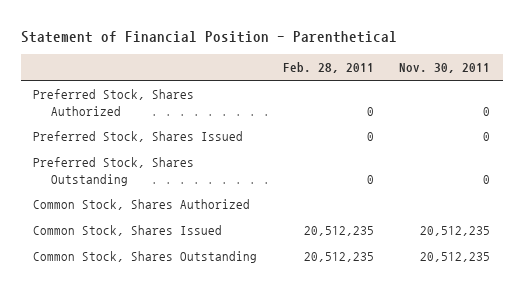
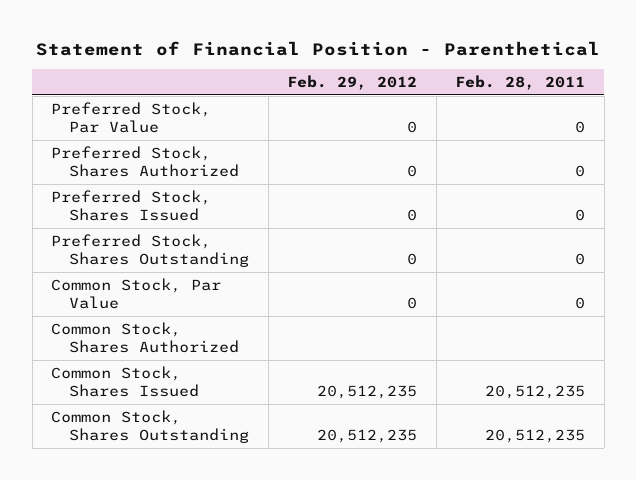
- | Feb. 28, 2011 | Nov. 30, 2011
+ | Feb. 29, 2012 | Feb. 28, 2011
+ Preferred Stock, Par Value | 0 | 0
+ Common Stock, Par Value | 0 | 0

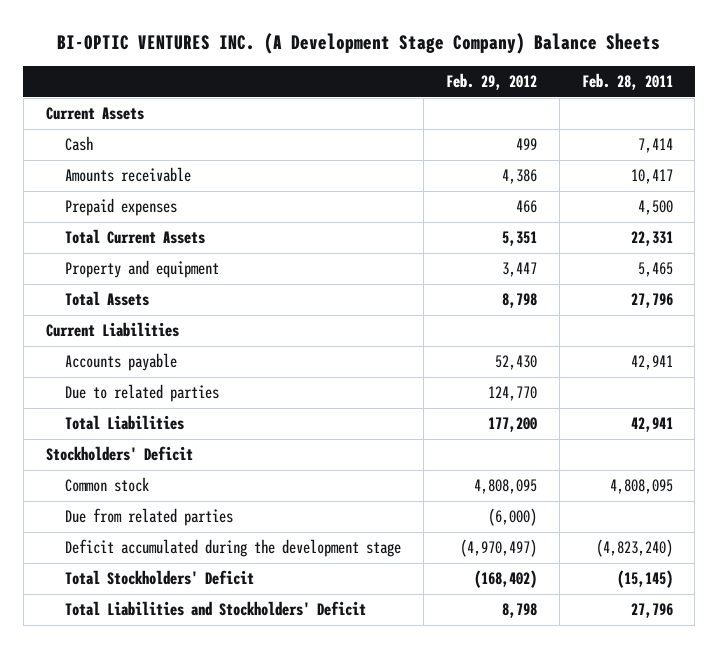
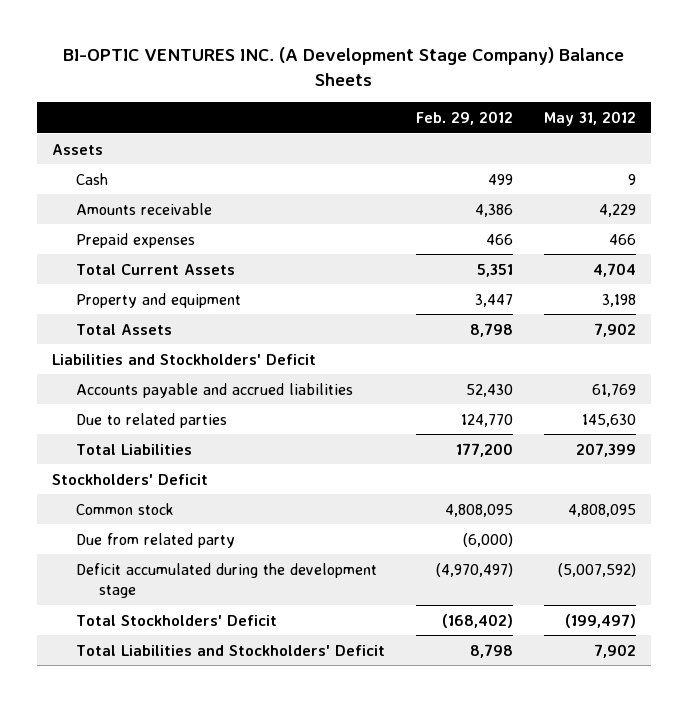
- | Feb. 29, 2012 | Feb. 28, 2011
+ | Feb. 29, 2012 | May 31, 2012
- Current Assets
+ Assets
- Current Liabilities
- Accounts payable | 52,430 | 42,941
+ Liabilities and Stockholders' Deficit
+ Accounts payable and accrued liabilities | 52,430 | 61,769
- Due from related parties | (6,000) |
+ Due from related party | (6,000) |

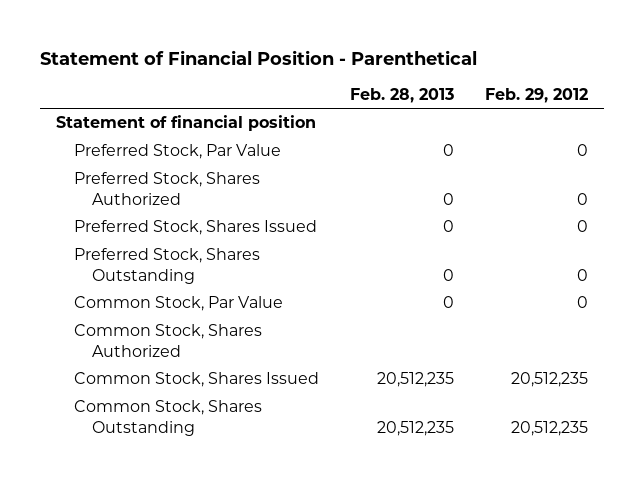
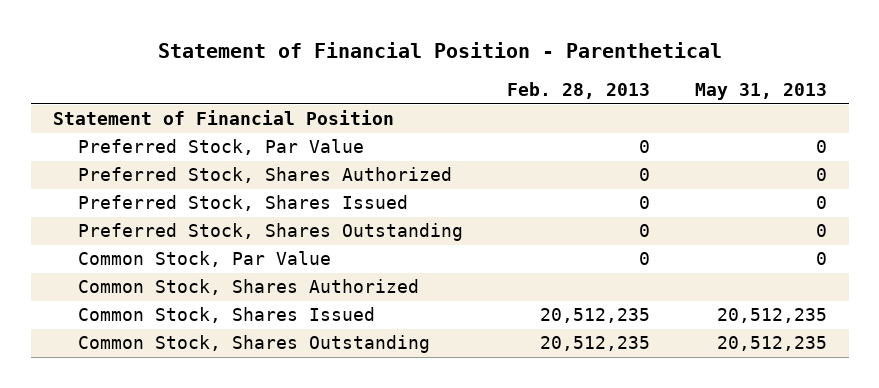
- | Feb. 28, 2013 | Feb. 29, 2012
+ | Feb. 28, 2013 | May 31, 2013
- Statement of financial position
+ Statement of Financial Position

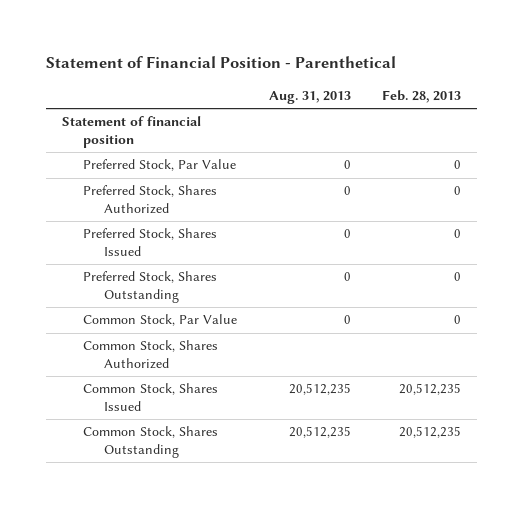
- | Feb. 28, 2013 | May 31, 2013
+ | Aug. 31, 2013 | Feb. 28, 2013
- Statement of Financial Position
+ Statement of financial position

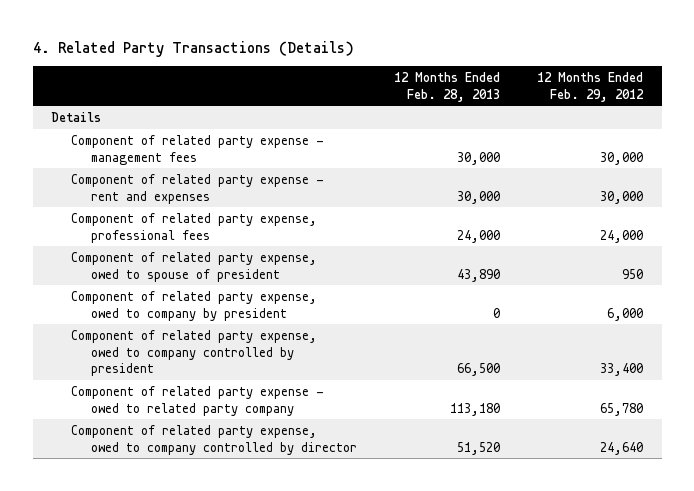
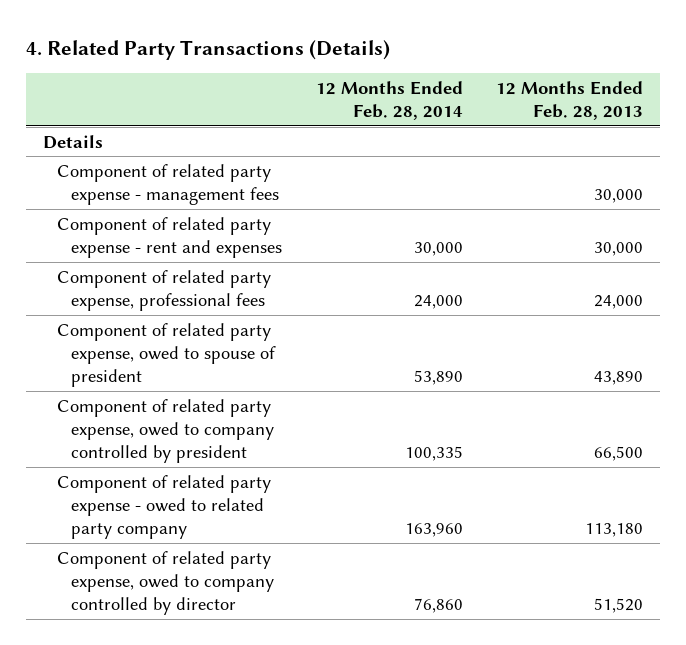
- | 12 Months Ended Feb. 28, 2013 | 12 Months Ended Feb. 29, 2012
+ | 12 Months Ended Feb. 28, 2014 | 12 Months Ended Feb. 28, 2013
- Component of related party expense, owed to company by president | 0 | 6,000

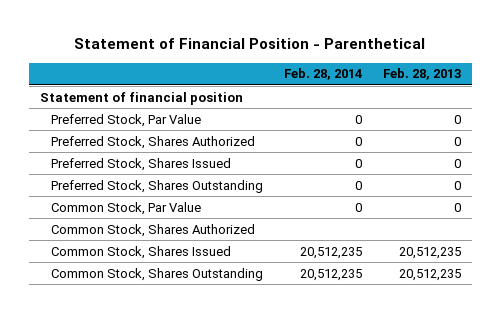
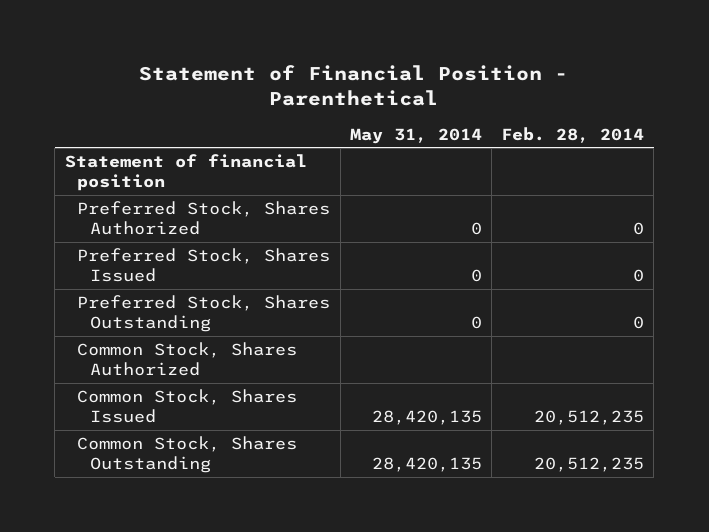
- | Feb. 28, 2014 | Feb. 28, 2013
+ | May 31, 2014 | Feb. 28, 2014
- Preferred Stock, Par Value | 0 | 0
- Common Stock, Par Value | 0 | 0

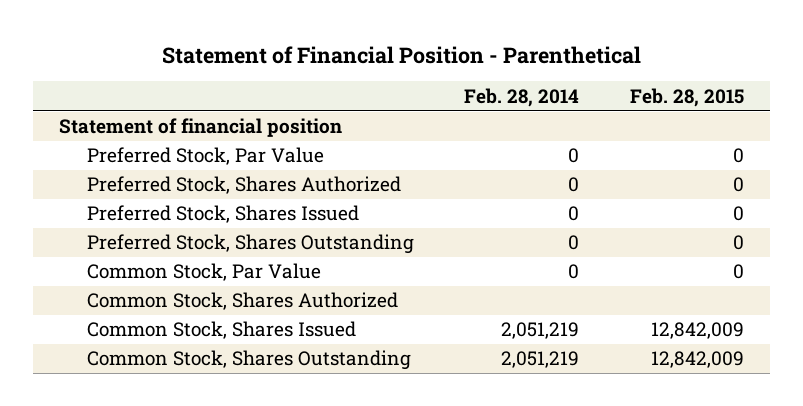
- | May 31, 2014 | Feb. 28, 2014
+ | Feb. 28, 2014 | Feb. 28, 2015
+ Preferred Stock, Par Value | 0 | 0
+ Common Stock, Par Value | 0 | 0
- Common Stock, Shares Issued | 28,420,135 | 20,512,235
- Common Stock, Shares Outstanding | 28,420,135 | 20,512,235
+ Common Stock, Shares Issued | 2,051,219 | 12,842,009
+ Common Stock, Shares Outstanding | 2,051,219 | 12,842,009

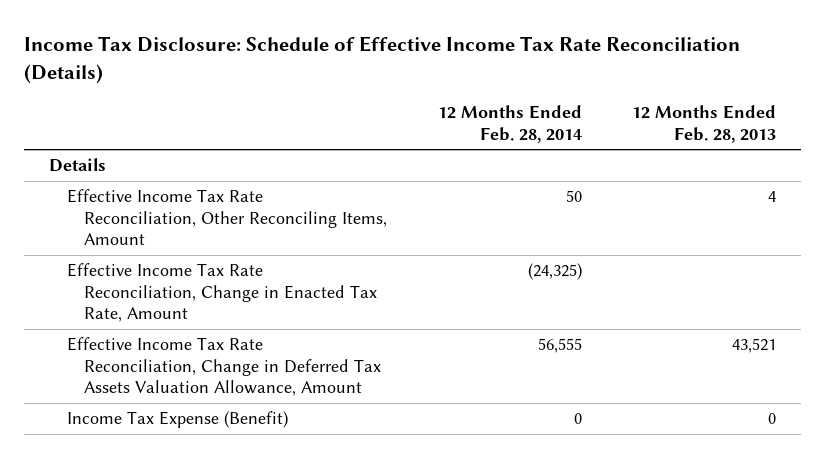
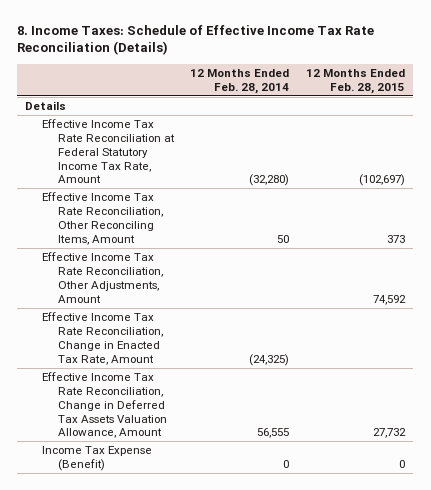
- Income Tax Disclosure: Schedule of Effective Income Tax Rate Reconciliation (Details)
+ 8. Income Taxes: Schedule of Effective Income Tax Rate Reconciliation (Details)
- | 12 Months Ended Feb. 28, 2014 | 12 Months Ended Feb. 28, 2013
+ | 12 Months Ended Feb. 28, 2014 | 12 Months Ended Feb. 28, 2015
+ Effective Income Tax Rate Reconciliation at Federal Statutory Income Tax Rate, Amount | (32,280) | (102,697)
+ Effective Income Tax Rate Reconciliation, Other Adjustments, Amount | | 74,592

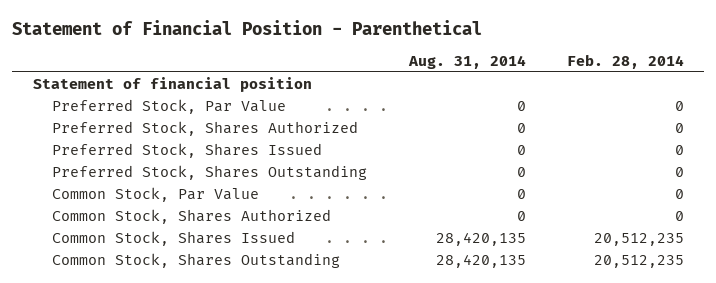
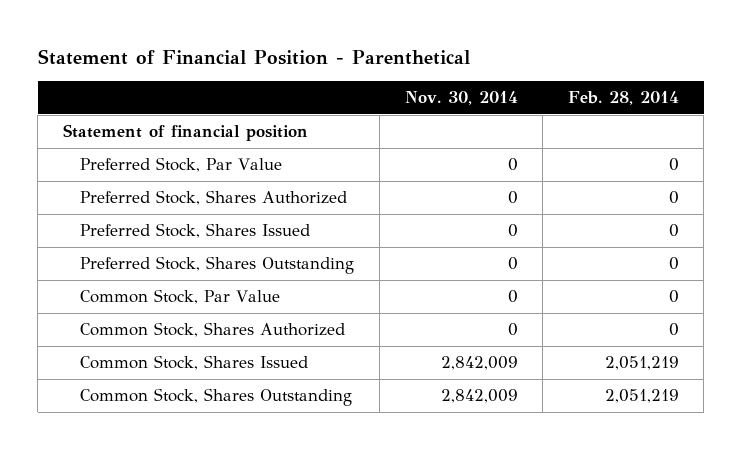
- | Aug. 31, 2014 | Feb. 28, 2014
+ | Nov. 30, 2014 | Feb. 28, 2014
- Common Stock, Shares Issued | 28,420,135 | 20,512,235
- Common Stock, Shares Outstanding | 28,420,135 | 20,512,235
+ Common Stock, Shares Issued | 2,842,009 | 2,051,219
+ Common Stock, Shares Outstanding | 2,842,009 | 2,051,219

